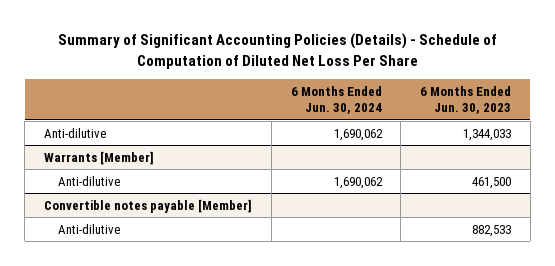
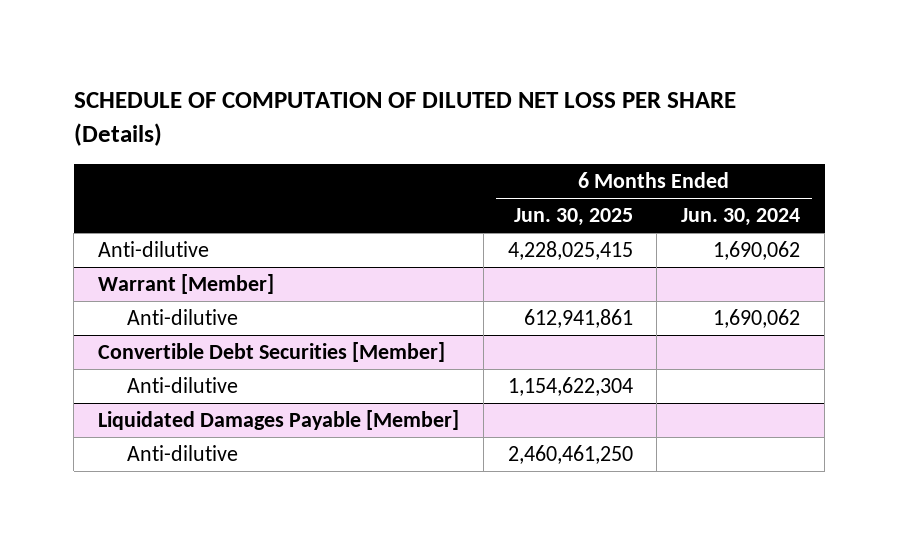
- Summary of Significant Accounting Policies (Details) - Schedule of Computation of Diluted Net Loss Per Share
+ SCHEDULE OF COMPUTATION OF DILUTED NET LOSS PER SHARE (Details)
- | 6 Months Ended Jun. 30, 2024 | 6 Months Ended Jun. 30, 2023
+ | 6 Months Ended Jun. 30, 2025 | 6 Months Ended Jun. 30, 2024
- Warrants [Member]
+ Warrant [Member]
- Convertible notes payable [Member]
+ Convertible Debt Securities [Member]
+ Liquidated Damages Payable [Member]
+ Anti-dilutive | 2,460,461,250 |

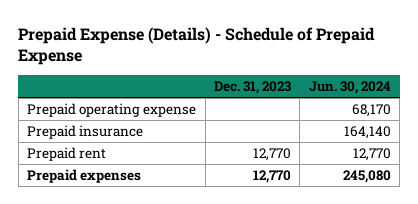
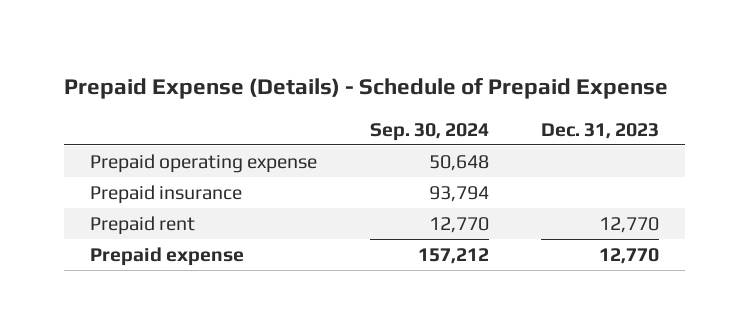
- | Dec. 31, 2023 | Jun. 30, 2024
+ | Sep. 30, 2024 | Dec. 31, 2023
- Prepaid expenses | 12,770 | 245,080
+ Prepaid expense | 157,212 | 12,770

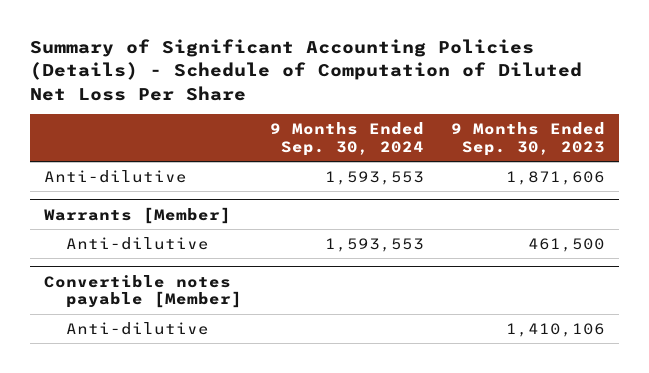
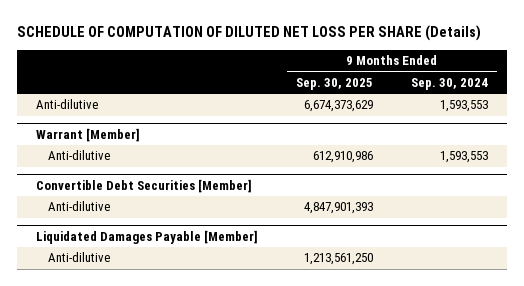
- Summary of Significant Accounting Policies (Details) - Schedule of Computation of Diluted Net Loss Per Share
+ SCHEDULE OF COMPUTATION OF DILUTED NET LOSS PER SHARE (Details)
- | 9 Months Ended Sep. 30, 2024 | 9 Months Ended Sep. 30, 2023
+ | 9 Months Ended Sep. 30, 2025 | 9 Months Ended Sep. 30, 2024
- Warrants [Member]
+ Warrant [Member]
- Convertible notes payable [Member]
+ Convertible Debt Securities [Member]
+ Liquidated Damages Payable [Member]
+ Anti-dilutive | 1,213,561,250 |

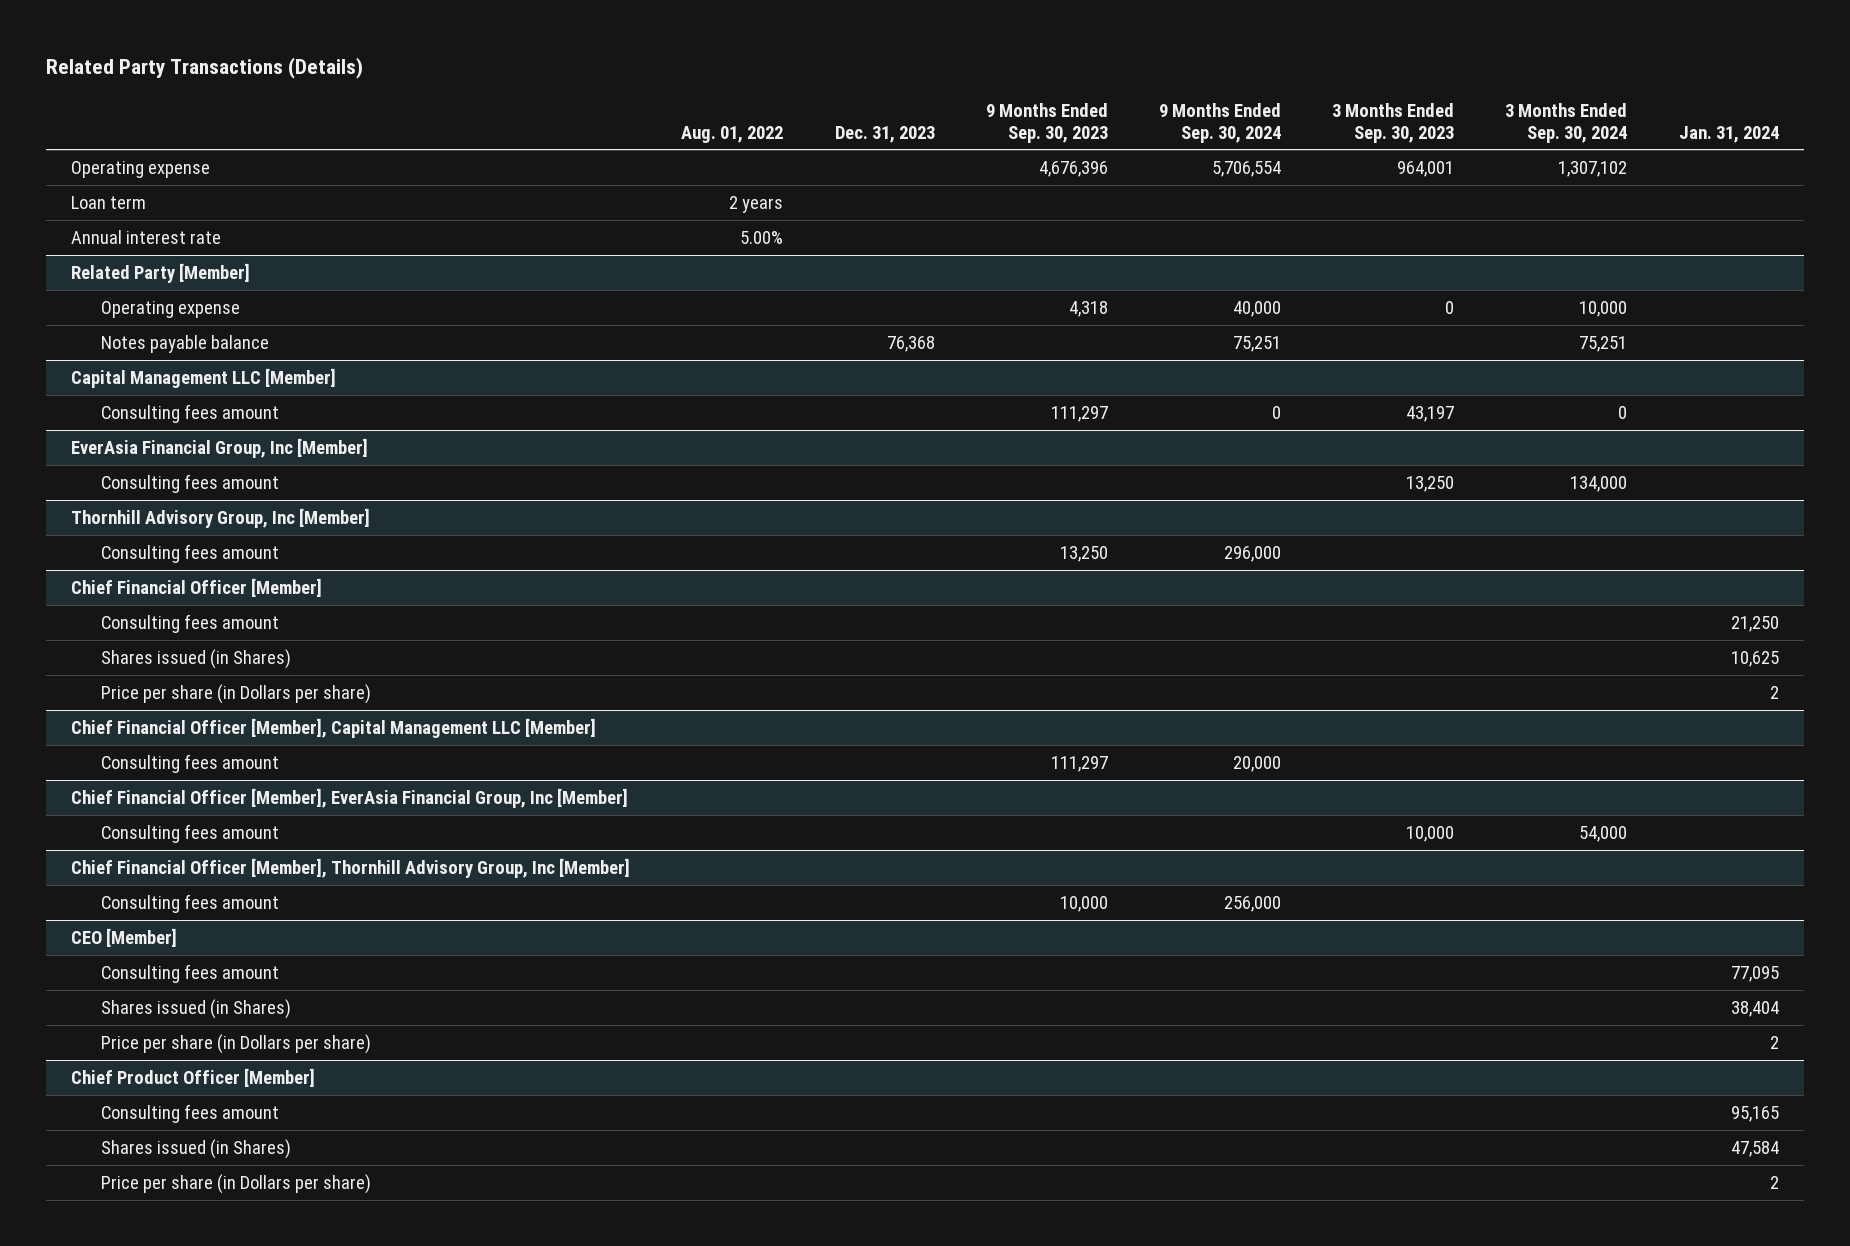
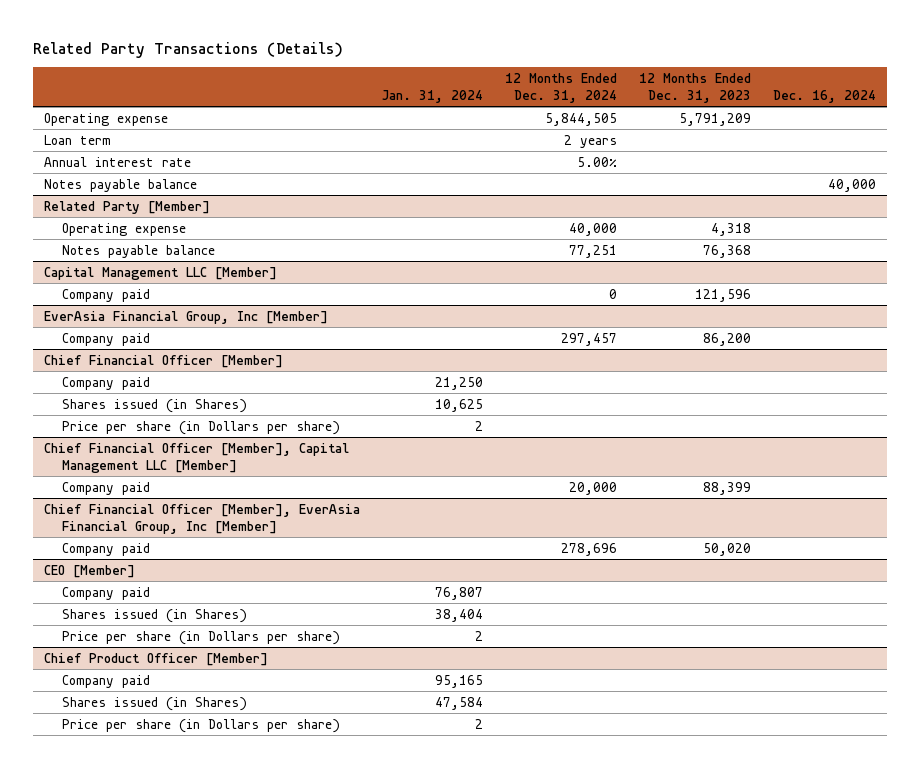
- | Aug. 01, 2022 | Dec. 31, 2023 | 9 Months Ended Sep. 30, 2023 | 9 Months Ended Sep. 30, 2024 | 3 Months Ended Sep. 30, 2023 | 3 Months Ended Sep. 30, 2024 | Jan. 31, 2024
+ | Jan. 31, 2024 | 12 Months Ended Dec. 31, 2024 | 12 Months Ended Dec. 31, 2023 | Dec. 16, 2024
+ Notes payable balance | | | | 40,000
@ Capital Management LLC [Member]
- Consulting fees amount | | | 111,297 | 0 | 43,197 | 0 |
+ Company paid | | 0 | 121,596 |
@ EverAsia Financial Group, Inc [Member]
- Consulting fees amount | | | | | 13,250 | 134,000 |
- Thornhill Advisory Group, Inc [Member]
- Consulting fees amount | | | 13,250 | 296,000 | | |
@ EverAsia Financial Group, Inc [Member]
+ Company paid | | 297,457 | 86,200 |
@ Chief Financial Officer [Member]
- Consulting fees amount | | | | | | | 21,250
+ Company paid | 21,250 | | |
@ Chief Financial Officer [Member], Capital Management LLC [Member]
- Consulting fees amount | | | 111,297 | 20,000 | | |
+ Company paid | | 20,000 | 88,399 |
@ Chief Financial Officer [Member], EverAsia Financial Group, Inc [Member]
- Consulting fees amount | | | | | 10,000 | 54,000 |
- Chief Financial Officer [Member], Thornhill Advisory Group, Inc [Member]
- Consulting fees amount | | | 10,000 | 256,000 | | |
@ Chief Financial Officer [Member], EverAsia Financial Group, Inc [Member]
+ Company paid | | 278,696 | 50,020 |
@ CEO [Member]
- Consulting fees amount | | | | | | | 77,095
+ Company paid | 76,807 | | |
@ Chief Product Officer [Member]
- Consulting fees amount | | | | | | | 95,165
+ Company paid | 95,165 | | |

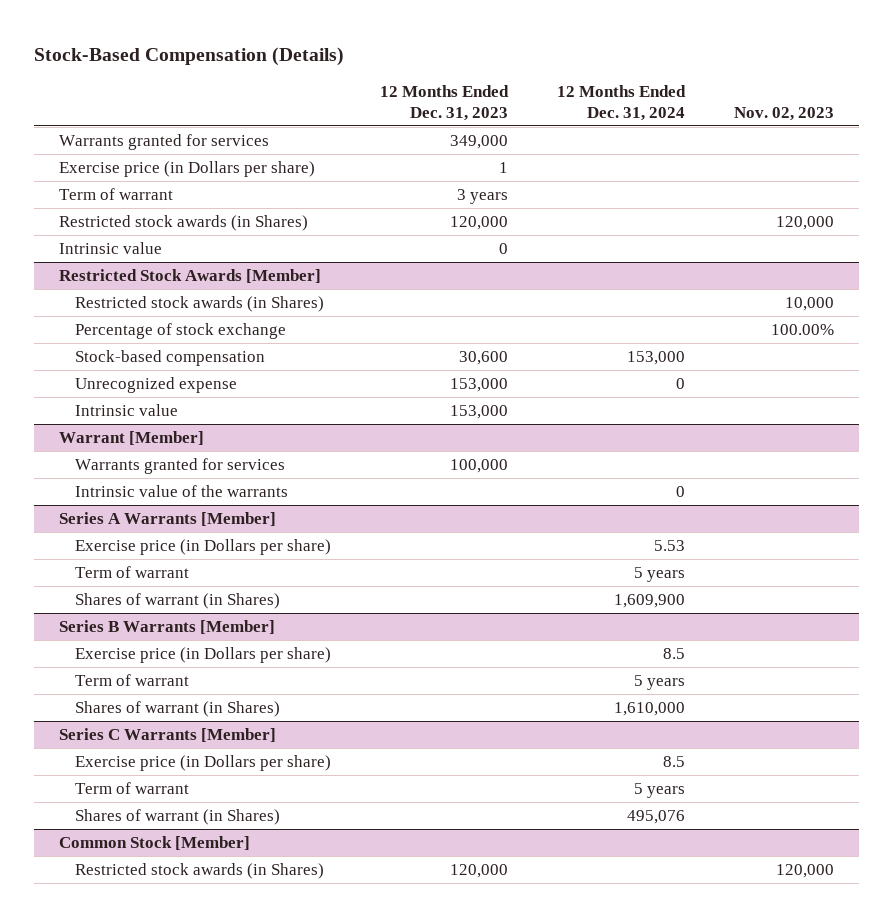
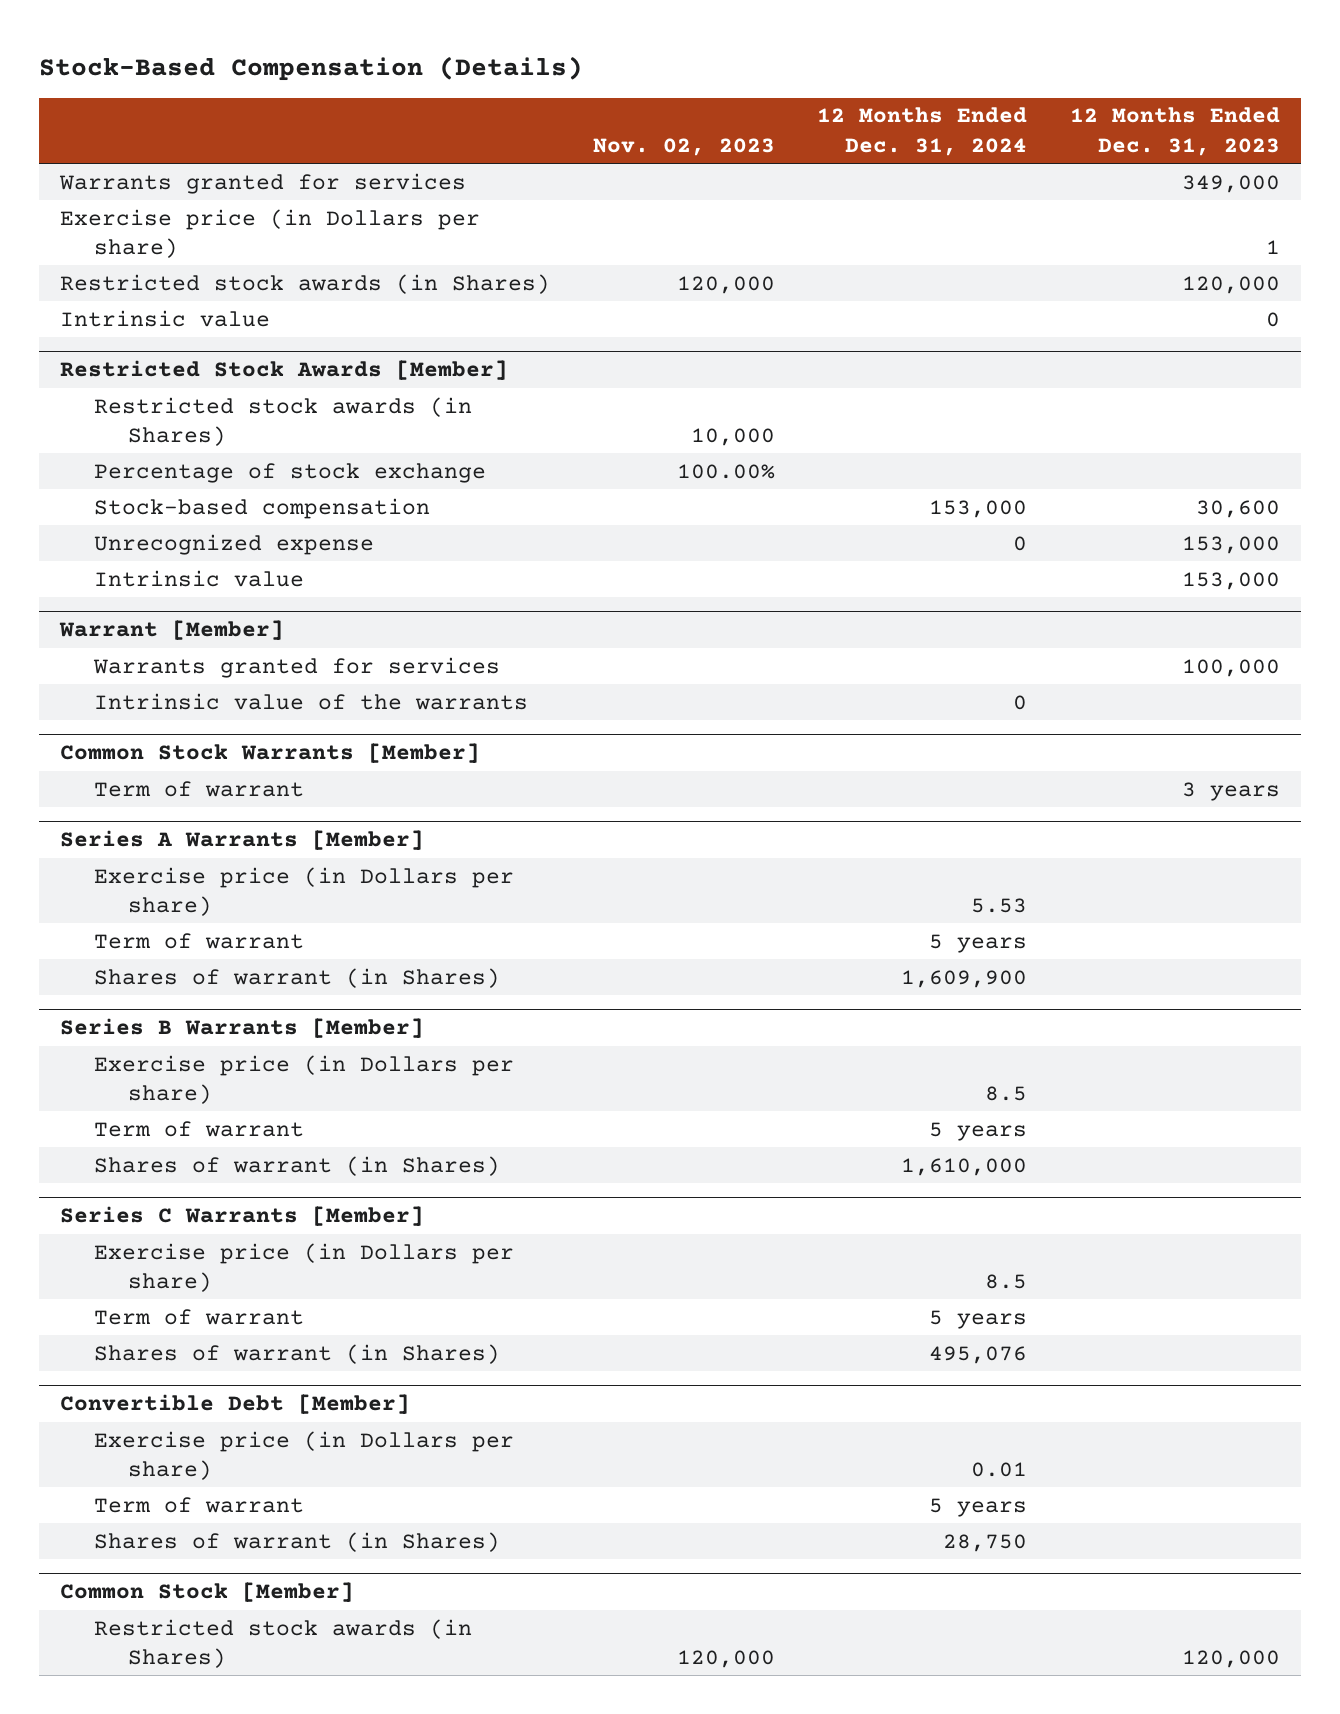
- | 12 Months Ended Dec. 31, 2023 | 12 Months Ended Dec. 31, 2024 | Nov. 02, 2023
+ | Nov. 02, 2023 | 12 Months Ended Dec. 31, 2024 | 12 Months Ended Dec. 31, 2023
- Term of warrant | 3 years | |
+ Common Stock Warrants [Member]
+ Term of warrant | | | 3 years
+ Convertible Debt [Member]
+ Exercise price (in Dollars per share) | | 0.01 |
+ Term of warrant | | 5 years |
+ Shares of warrant (in Shares) | | 28,750 |

